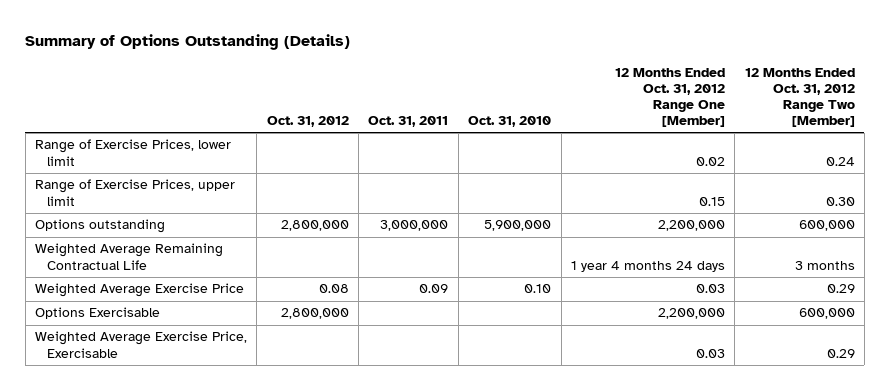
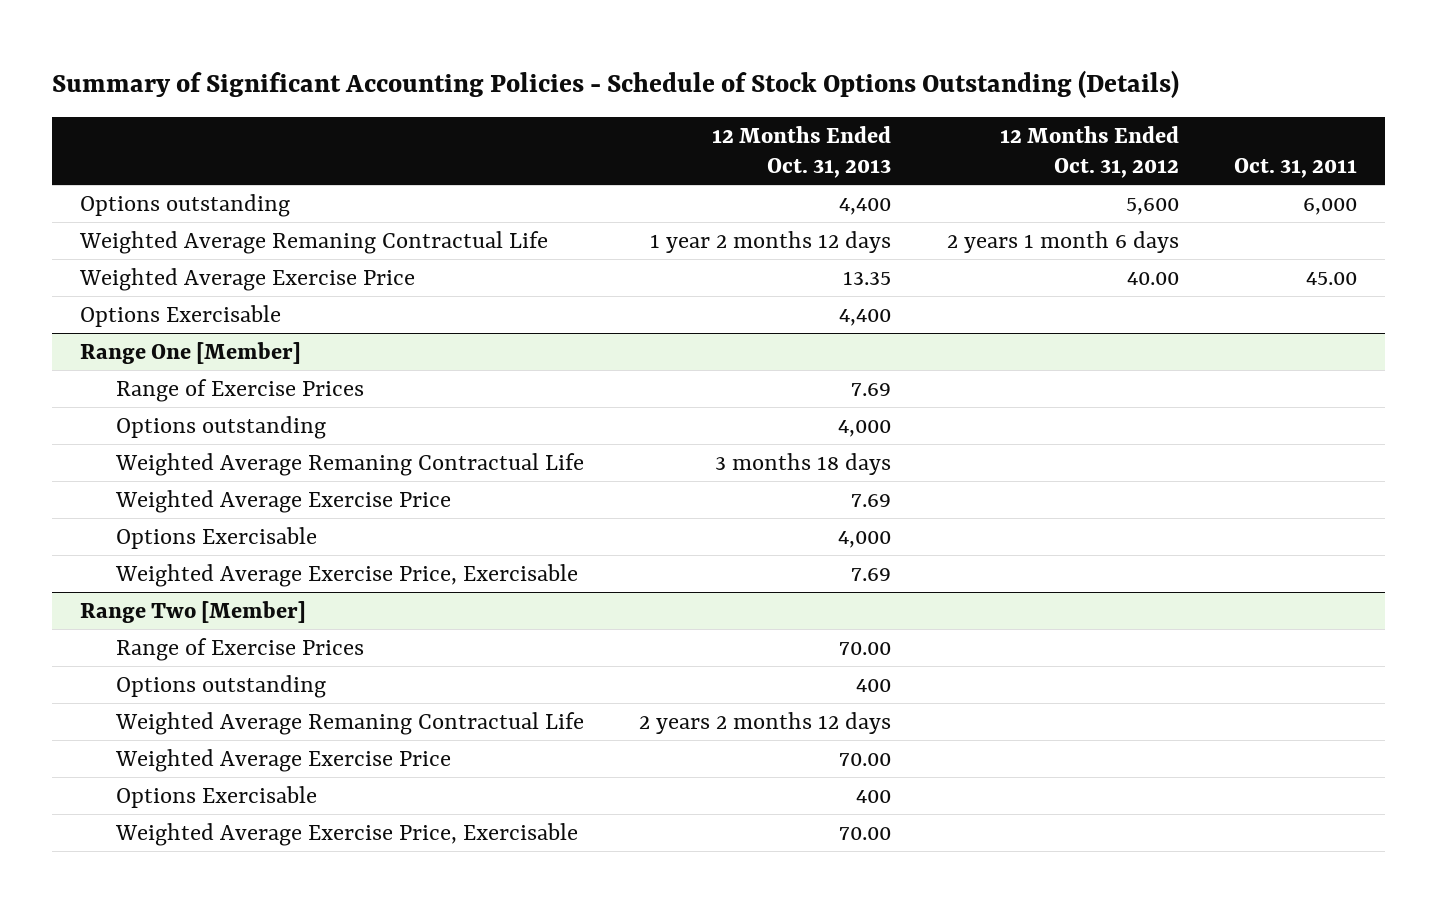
- Summary of Options Outstanding (Details)
+ Summary of Significant Accounting Policies - Schedule of Stock Options Outstanding (Details)
- | Oct. 31, 2012 | Oct. 31, 2011 | Oct. 31, 2010 | 12 Months Ended Oct. 31, 2012 Range One [Member] | 12 Months Ended Oct. 31, 2012 Range Two [Member]
+ | 12 Months Ended Oct. 31, 2013 | 12 Months Ended Oct. 31, 2012 | Oct. 31, 2011
- Range of Exercise Prices, lower limit | | | | 0.02 | 0.24
- Range of Exercise Prices, upper limit | | | | 0.15 | 0.30
- Options outstanding | 2,800,000 | 3,000,000 | 5,900,000 | 2,200,000 | 600,000
- Weighted Average Remaining Contractual Life | | | | 1 year 4 months 24 days | 3 months
- Weighted Average Exercise Price | 0.08 | 0.09 | 0.10 | 0.03 | 0.29
+ Options outstanding | 4,400 | 5,600 | 6,000
+ Weighted Average Remaning Contractual Life | 1 year 2 months 12 days | 2 years 1 month 6 days |
+ Weighted Average Exercise Price | 13.35 | 40.00 | 45.00
- Weighted Average Exercise Price, Exercisable | | | | 0.03 | 0.29
+ Range One [Member]
+ Range of Exercise Prices | 7.69 | |
+ Options outstanding | 4,000 | |
+ Weighted Average Remaning Contractual Life | 3 months 18 days | |
+ Weighted Average Exercise Price | 7.69 | |
+ Options Exercisable | 4,000 | |
+ Weighted Average Exercise Price, Exercisable | 7.69 | |
+ Range Two [Member]
+ Range of Exercise Prices | 70.00 | |
+ Options outstanding | 400 | |
+ Weighted Average Remaning Contractual Life | 2 years 2 months 12 days | |
+ Weighted Average Exercise Price | 70.00 | |
+ Options Exercisable | 400 | |
+ Weighted Average Exercise Price, Exercisable | 70.00 | |

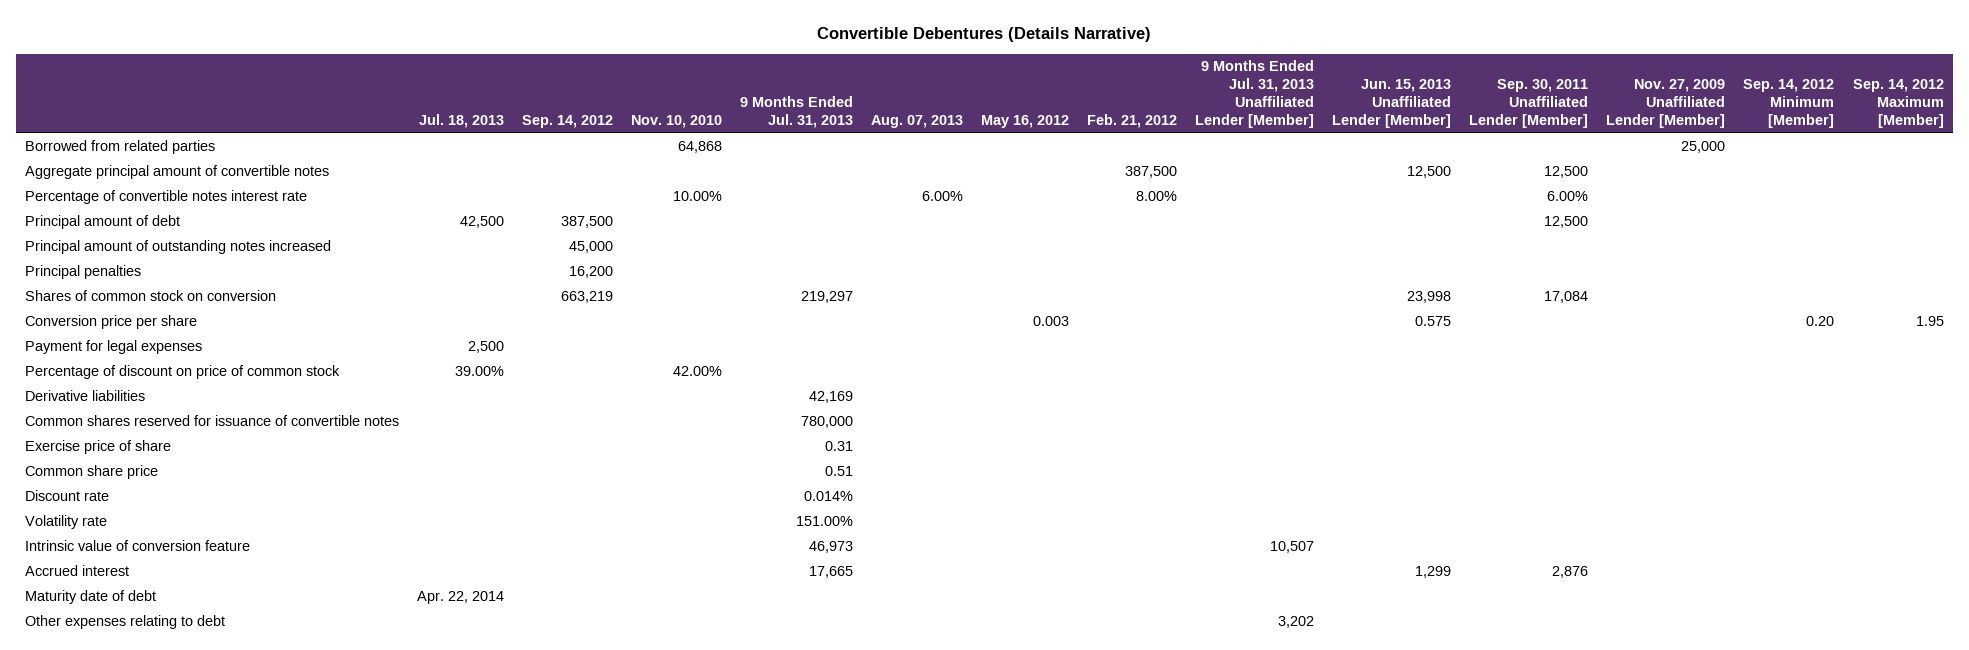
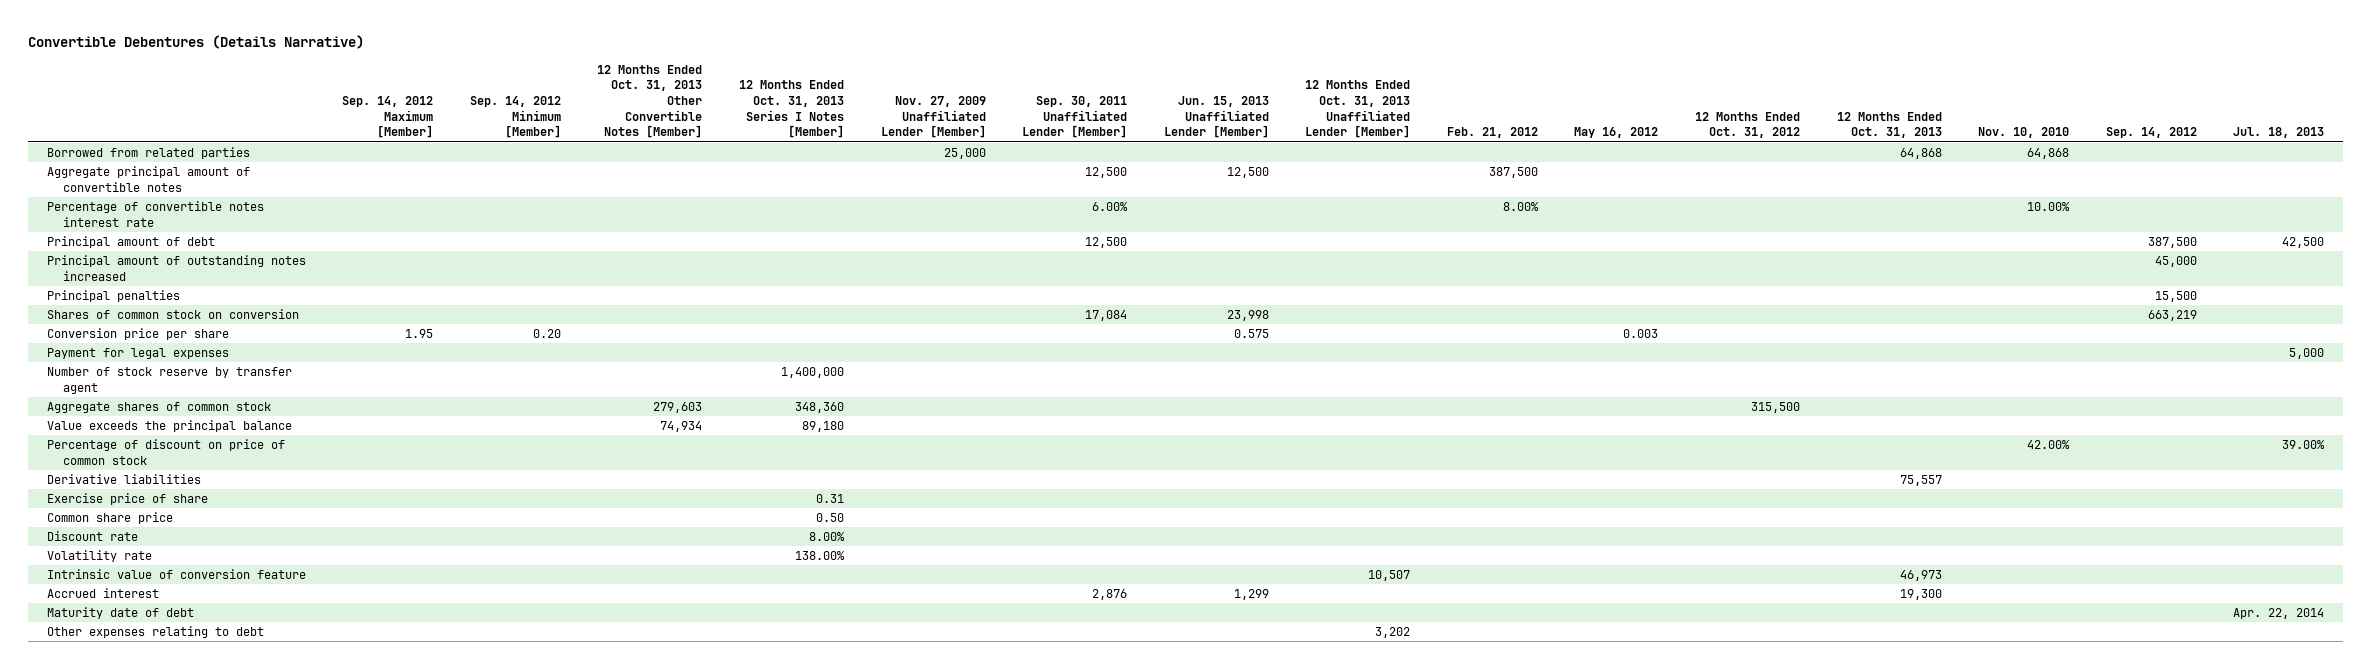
- | Jul. 18, 2013 | Sep. 14, 2012 | Nov. 10, 2010 | 9 Months Ended Jul. 31, 2013 | Aug. 07, 2013 | May 16, 2012 | Feb. 21, 2012 | 9 Months Ended Jul. 31, 2013 Unaffiliated Lender [Member] | Jun. 15, 2013 Unaffiliated Lender [Member] | Sep. 30, 2011 Unaffiliated Lender [Member] | Nov. 27, 2009 Unaffiliated Lender [Member] | Sep. 14, 2012 Minimum [Member] | Sep. 14, 2012 Maximum [Member]
+ | Sep. 14, 2012 Maximum [Member] | Sep. 14, 2012 Minimum [Member] | 12 Months Ended Oct. 31, 2013 Other Convertible Notes [Member] | 12 Months Ended Oct. 31, 2013 Series I Notes [Member] | Nov. 27, 2009 Unaffiliated Lender [Member] | Sep. 30, 2011 Unaffiliated Lender [Member] | Jun. 15, 2013 Unaffiliated Lender [Member] | 12 Months Ended Oct. 31, 2013 Unaffiliated Lender [Member] | Feb. 21, 2012 | May 16, 2012 | 12 Months Ended Oct. 31, 2012 | 12 Months Ended Oct. 31, 2013 | Nov. 10, 2010 | Sep. 14, 2012 | Jul. 18, 2013
- Principal penalties | | 16,200 | | | | | | | | | | |
+ Principal penalties | | | | | | | | | | | | | | 15,500 |
- Payment for legal expenses | 2,500 | | | | | | | | | | | |
+ Payment for legal expenses | | | | | | | | | | | | | | | 5,000
+ Number of stock reserve by transfer agent | | | | 1,400,000 | | | | | | | | | | |
+ Aggregate shares of common stock | | | 279,603 | 348,360 | | | | | | | 315,500 | | | |
+ Value exceeds the principal balance | | | 74,934 | 89,180 | | | | | | | | | | |
- Common shares reserved for issuance of convertible notes | | | | 780,000 | | | | | | | | |

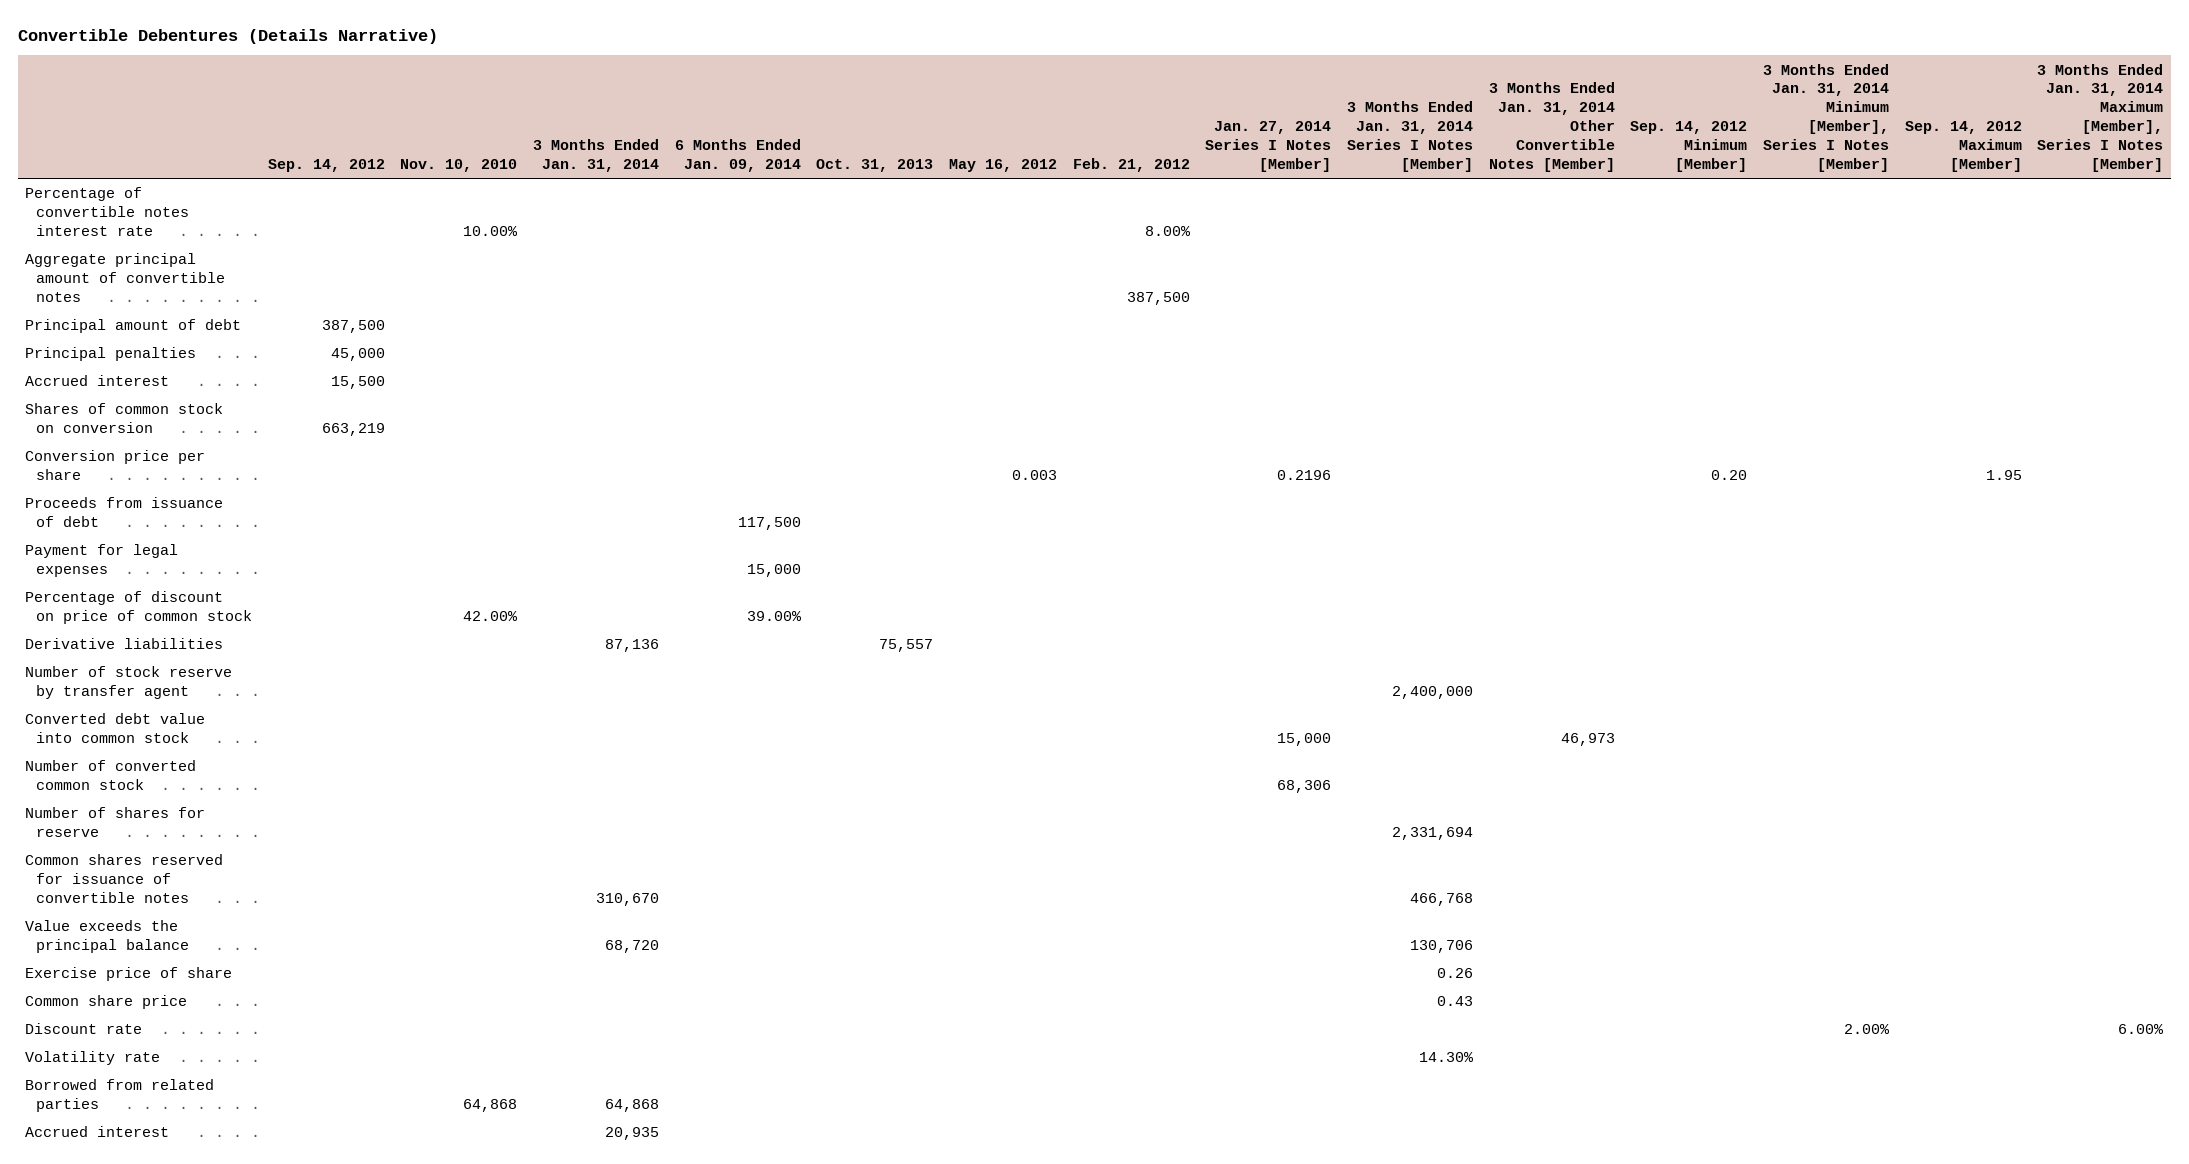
- | Sep. 14, 2012 Maximum [Member] | Sep. 14, 2012 Minimum [Member] | 12 Months Ended Oct. 31, 2013 Other Convertible Notes [Member] | 12 Months Ended Oct. 31, 2013 Series I Notes [Member] | Nov. 27, 2009 Unaffiliated Lender [Member] | Sep. 30, 2011 Unaffiliated Lender [Member] | Jun. 15, 2013 Unaffiliated Lender [Member] | 12 Months Ended Oct. 31, 2013 Unaffiliated Lender [Member] | Feb. 21, 2012 | May 16, 2012 | 12 Months Ended Oct. 31, 2012 | 12 Months Ended Oct. 31, 2013 | Nov. 10, 2010 | Sep. 14, 2012 | Jul. 18, 2013
+ | Sep. 14, 2012 | Nov. 10, 2010 | 3 Months Ended Jan. 31, 2014 | 6 Months Ended Jan. 09, 2014 | Oct. 31, 2013 | May 16, 2012 | Feb. 21, 2012 | Jan. 27, 2014 Series I Notes [Member] | 3 Months Ended Jan. 31, 2014 Series I Notes [Member] | 3 Months Ended Jan. 31, 2014 Other Convertible Notes [Member] | Sep. 14, 2012 Minimum [Member] | 3 Months Ended Jan. 31, 2014 Minimum [Member], Series I Notes [Member] | Sep. 14, 2012 Maximum [Member] | 3 Months Ended Jan. 31, 2014 Maximum [Member], Series I Notes [Member]
moved down: Aggregate principal amount of convertible notes | | | | | | | 387,500 | | | | | | |
- Principal amount of outstanding notes increased | | | | | | | | | | | | | | 45,000 |
- Principal penalties | | | | | | | | | | | | | | 15,500 |
+ Principal penalties | 45,000 | | | | | | | | | | | | |
+ Accrued interest | 15,500 | | | | | | | | | | | | |
+ Proceeds from issuance of debt | | | | 117,500 | | | | | | | | | |
- Aggregate shares of common stock | | | 279,603 | 348,360 | | | | | | | 315,500 | | | |
moved down: Number of stock reserve by transfer agent | | | | | | | | | 2,400,000 | | | | |
+ Converted debt value into common stock | | | | | | | | 15,000 | | 46,973 | | | |
+ Number of converted common stock | | | | | | | | 68,306 | | | | | |
+ Number of shares for reserve | | | | | | | | | 2,331,694 | | | | |
+ Common shares reserved for issuance of convertible notes | | | 310,670 | | | | | | 466,768 | | | | |
moved down: Value exceeds the principal balance | | | 68,720 | | | | | | 130,706 | | | | |
- Intrinsic value of conversion feature | | | | | | | | 10,507 | | | | 46,973 | | |
moved down: Borrowed from related parties | | 64,868 | 64,868 | | | | | | | | | | |
- Maturity date of debt | | | | | | | | | | | | | | | Apr. 22, 2014
- Other expenses relating to debt | | | | | | | | 3,202 | | | | | | |

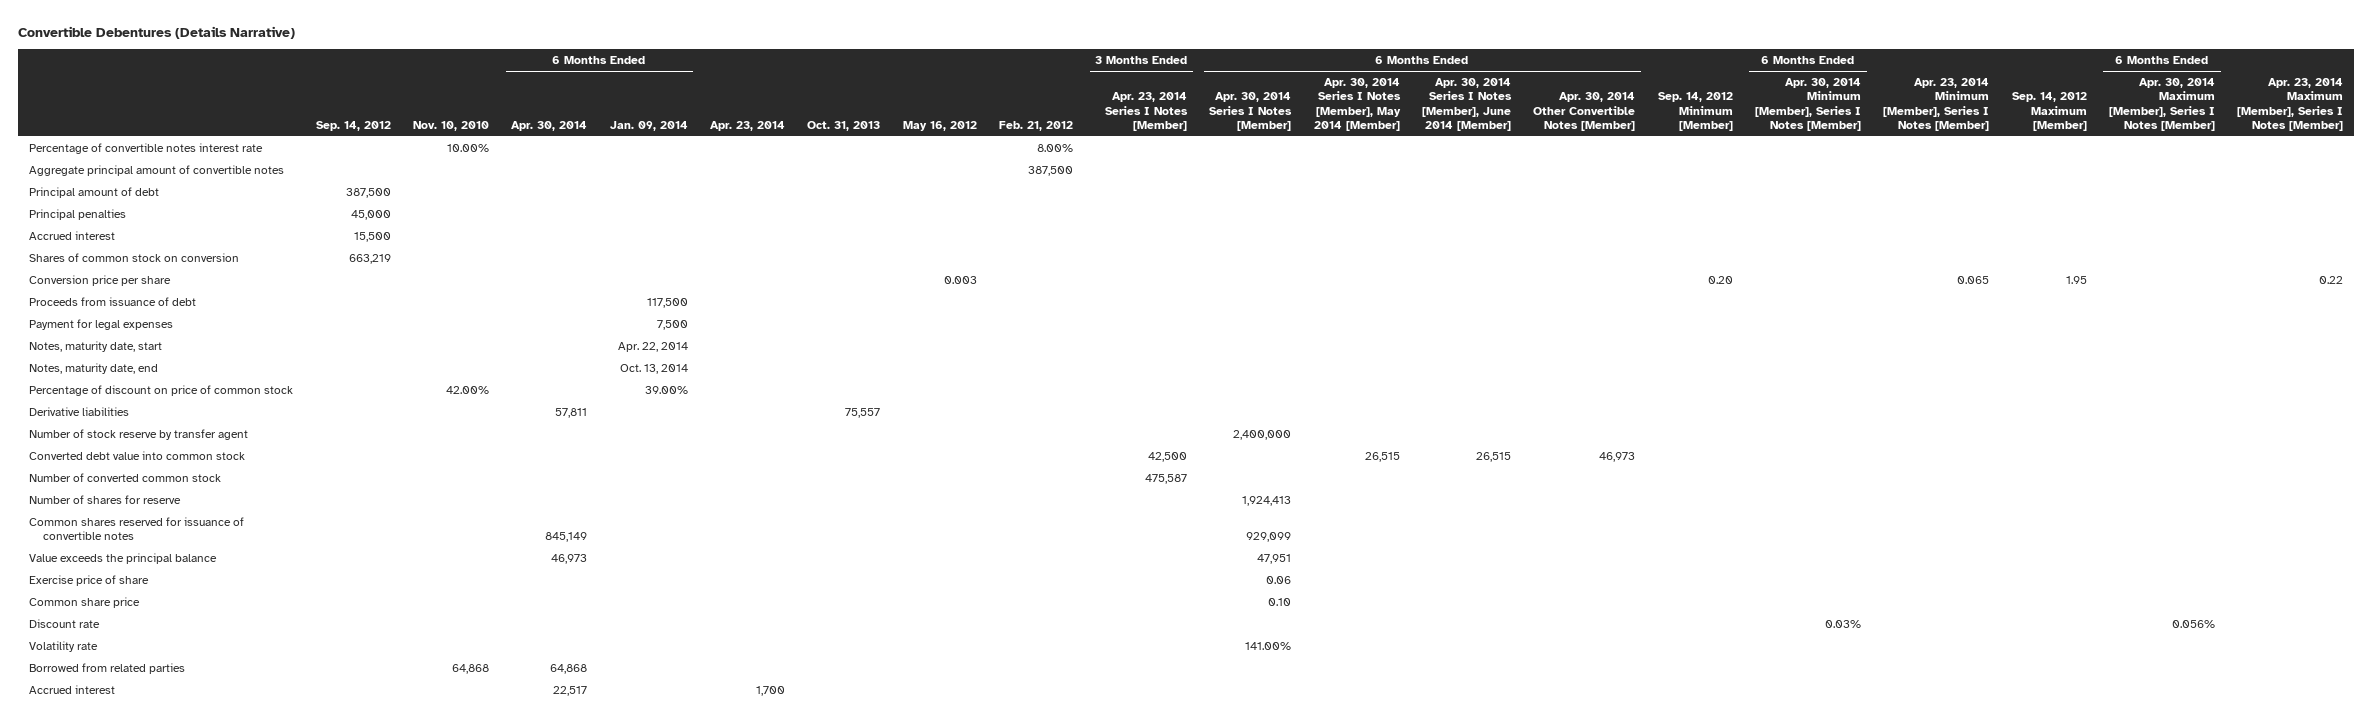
- | Sep. 14, 2012 | Nov. 10, 2010 | 3 Months Ended Jan. 31, 2014 | 6 Months Ended Jan. 09, 2014 | Oct. 31, 2013 | May 16, 2012 | Feb. 21, 2012 | Jan. 27, 2014 Series I Notes [Member] | 3 Months Ended Jan. 31, 2014 Series I Notes [Member] | 3 Months Ended Jan. 31, 2014 Other Convertible Notes [Member] | Sep. 14, 2012 Minimum [Member] | 3 Months Ended Jan. 31, 2014 Minimum [Member], Series I Notes [Member] | Sep. 14, 2012 Maximum [Member] | 3 Months Ended Jan. 31, 2014 Maximum [Member], Series I Notes [Member]
+ | Sep. 14, 2012 | Nov. 10, 2010 | 6 Months Ended Apr. 30, 2014 | 6 Months Ended Jan. 09, 2014 | Apr. 23, 2014 | Oct. 31, 2013 | May 16, 2012 | Feb. 21, 2012 | 3 Months Ended Apr. 23, 2014 Series I Notes [Member] | 6 Months Ended Apr. 30, 2014 Series I Notes [Member] | 6 Months Ended Apr. 30, 2014 Series I Notes [Member], May 2014 [Member] | 6 Months Ended Apr. 30, 2014 Series I Notes [Member], June 2014 [Member] | 6 Months Ended Apr. 30, 2014 Other Convertible Notes [Member] | Sep. 14, 2012 Minimum [Member] | 6 Months Ended Apr. 30, 2014 Minimum [Member], Series I Notes [Member] | Apr. 23, 2014 Minimum [Member], Series I Notes [Member] | Sep. 14, 2012 Maximum [Member] | 6 Months Ended Apr. 30, 2014 Maximum [Member], Series I Notes [Member] | Apr. 23, 2014 Maximum [Member], Series I Notes [Member]
- Payment for legal expenses | | | | 15,000 | | | | | | | | | |
+ Payment for legal expenses | | | | 7,500 | | | | | | | | | | | | | | |
+ Notes, maturity date, start | | | | Apr. 22, 2014 | | | | | | | | | | | | | | |
+ Notes, maturity date, end | | | | Oct. 13, 2014 | | | | | | | | | | | | | | |

